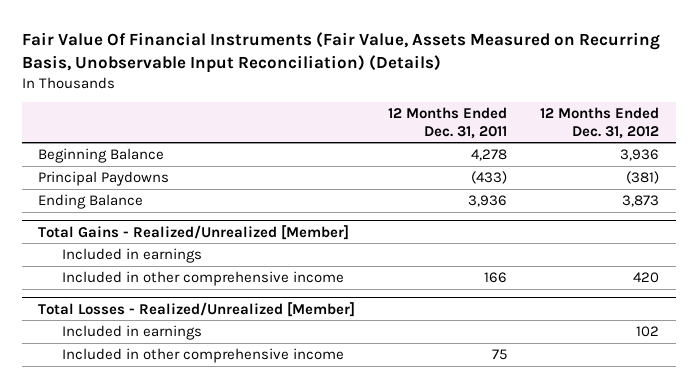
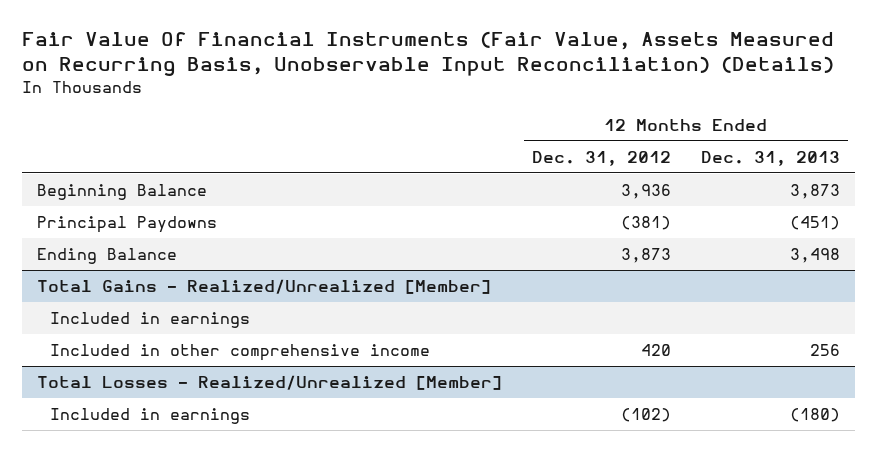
- | 12 Months Ended Dec. 31, 2011 | 12 Months Ended Dec. 31, 2012
+ | 12 Months Ended Dec. 31, 2012 | 12 Months Ended Dec. 31, 2013
@ Total Losses - Realized/Unrealized [Member]
- Included in earnings | | 102
- Included in other comprehensive income | 75 |
+ Included in earnings | (102) | (180)

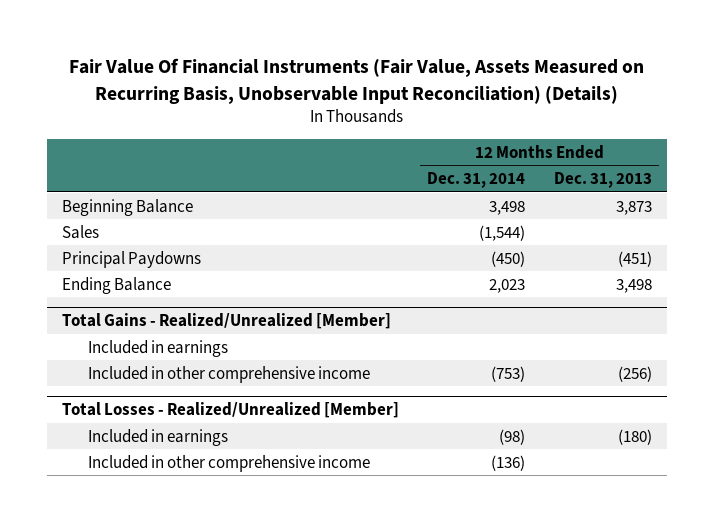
- | 12 Months Ended Dec. 31, 2012 | 12 Months Ended Dec. 31, 2013
+ | 12 Months Ended Dec. 31, 2014 | 12 Months Ended Dec. 31, 2013
+ Sales | (1,544) |
@ Total Gains - Realized/Unrealized [Member]
- Included in other comprehensive income | 420 | 256
+ Included in other comprehensive income | (753) | (256)
@ Total Losses - Realized/Unrealized [Member]
+ Included in other comprehensive income | (136) |

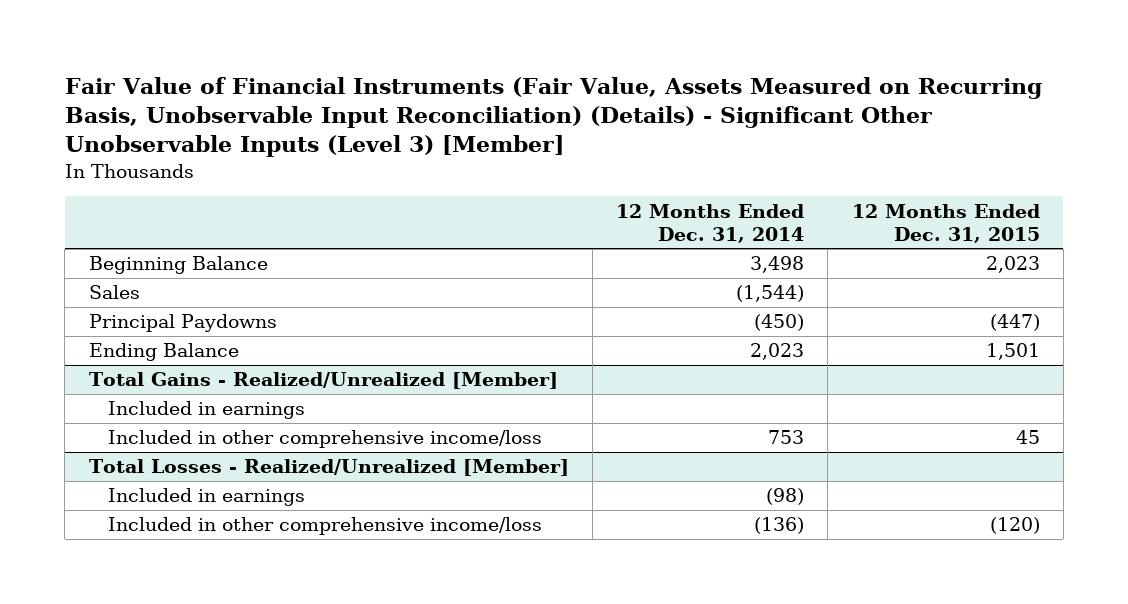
- Fair Value Of Financial Instruments (Fair Value, Assets Measured on Recurring Basis, Unobservable Input Reconciliation) (Details)
+ Fair Value of Financial Instruments (Fair Value, Assets Measured on Recurring Basis, Unobservable Input Reconciliation) (Details) - Significant Other Unobservable Inputs (Level 3) [Member]
- | 12 Months Ended Dec. 31, 2014 | 12 Months Ended Dec. 31, 2013
+ | 12 Months Ended Dec. 31, 2014 | 12 Months Ended Dec. 31, 2015
@ Total Gains - Realized/Unrealized [Member]
- Included in other comprehensive income | (753) | (256)
+ Included in other comprehensive income/loss | 753 | 45
@ Total Losses - Realized/Unrealized [Member]
- Included in other comprehensive income | (136) |
+ Included in other comprehensive income/loss | (136) | (120)

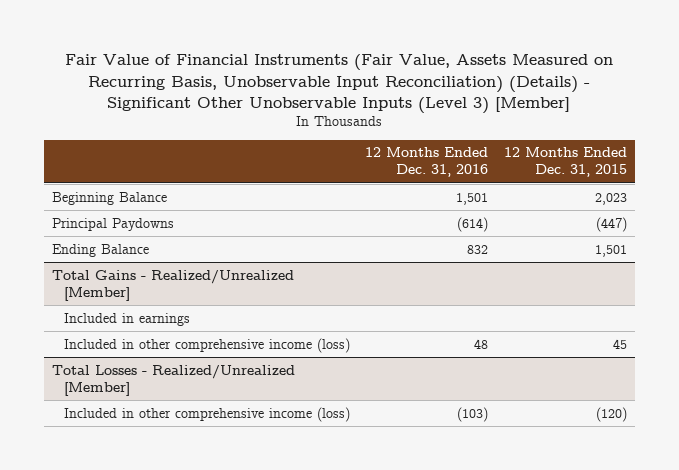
- | 12 Months Ended Dec. 31, 2014 | 12 Months Ended Dec. 31, 2015
+ | 12 Months Ended Dec. 31, 2016 | 12 Months Ended Dec. 31, 2015
- Sales | (1,544) |
@ Total Gains - Realized/Unrealized [Member]
- Included in other comprehensive income/loss | 753 | 45
+ Included in other comprehensive income (loss) | 48 | 45
@ Total Losses - Realized/Unrealized [Member]
- Included in earnings | (98) |
- Included in other comprehensive income/loss | (136) | (120)
+ Included in other comprehensive income (loss) | (103) | (120)

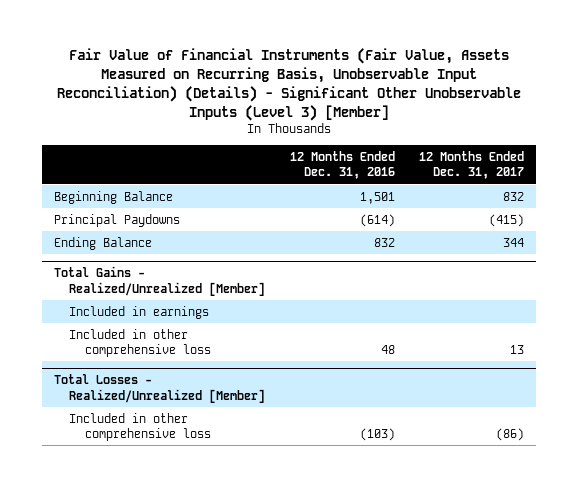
- | 12 Months Ended Dec. 31, 2016 | 12 Months Ended Dec. 31, 2015
+ | 12 Months Ended Dec. 31, 2016 | 12 Months Ended Dec. 31, 2017
@ Total Gains - Realized/Unrealized [Member]
- Included in other comprehensive income (loss) | 48 | 45
+ Included in other comprehensive loss | 48 | 13
@ Total Losses - Realized/Unrealized [Member]
- Included in other comprehensive income (loss) | (103) | (120)
+ Included in other comprehensive loss | (103) | (86)

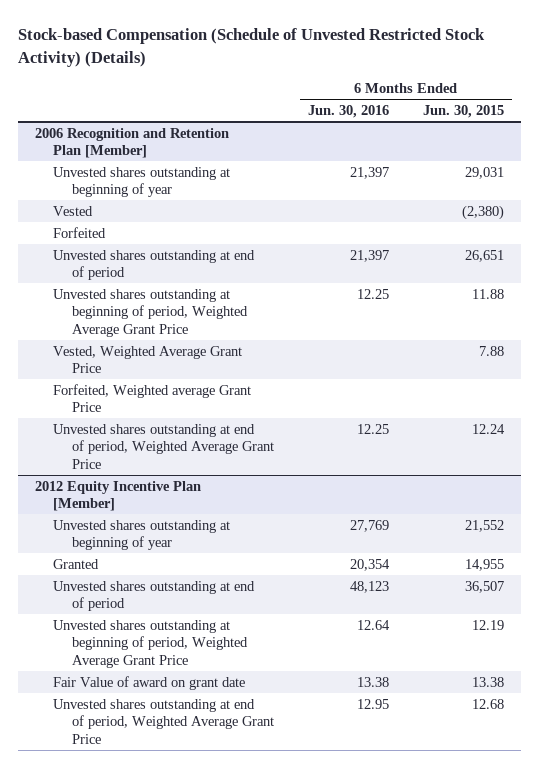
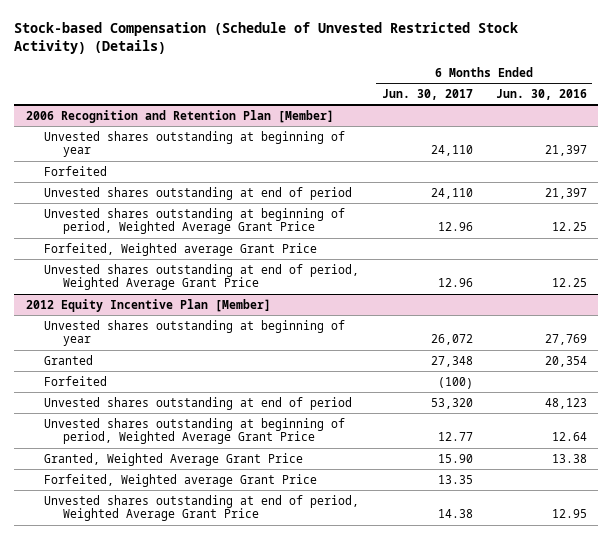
- | 6 Months Ended Jun. 30, 2016 | 6 Months Ended Jun. 30, 2015
+ | 6 Months Ended Jun. 30, 2017 | 6 Months Ended Jun. 30, 2016
@ 2006 Recognition and Retention Plan [Member]
- Vested | | (2,380)
- Vested, Weighted Average Grant Price | | 7.88
@ 2012 Equity Incentive Plan [Member]
+ Forfeited | (100) |
- Fair Value of award on grant date | 13.38 | 13.38
+ Granted, Weighted Average Grant Price | 15.90 | 13.38
+ Forfeited, Weighted average Grant Price | 13.35 |

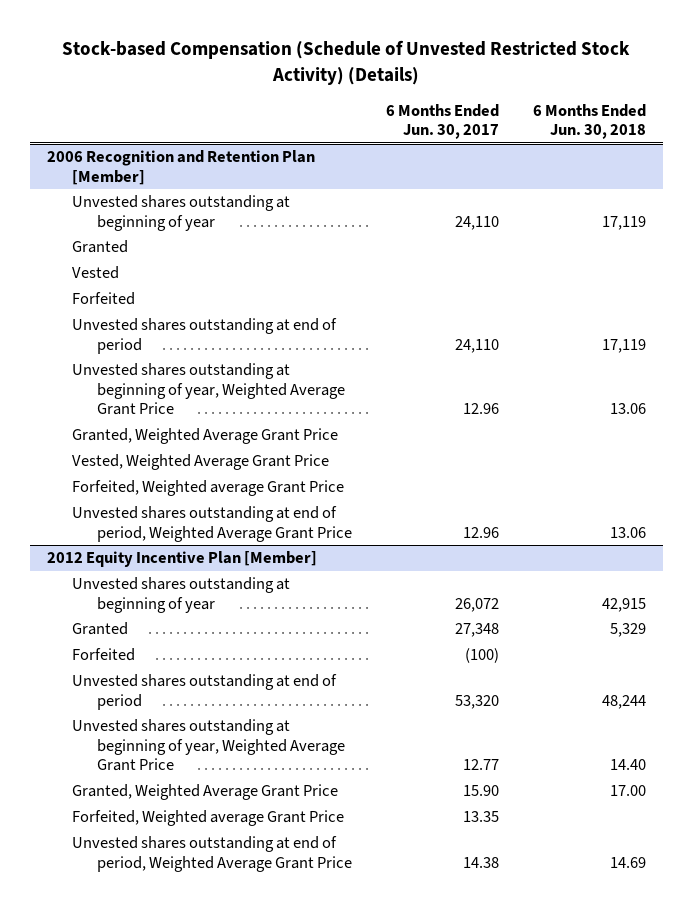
- | 6 Months Ended Jun. 30, 2017 | 6 Months Ended Jun. 30, 2016
+ | 6 Months Ended Jun. 30, 2017 | 6 Months Ended Jun. 30, 2018
@ 2006 Recognition and Retention Plan [Member]
+ Granted
+ Vested
- Unvested shares outstanding at beginning of period, Weighted Average Grant Price | 12.96 | 12.25
+ Unvested shares outstanding at beginning of year, Weighted Average Grant Price | 12.96 | 13.06
+ Granted, Weighted Average Grant Price
+ Vested, Weighted Average Grant Price
@ 2012 Equity Incentive Plan [Member]
- Unvested shares outstanding at beginning of period, Weighted Average Grant Price | 12.77 | 12.64
+ Unvested shares outstanding at beginning of year, Weighted Average Grant Price | 12.77 | 14.40

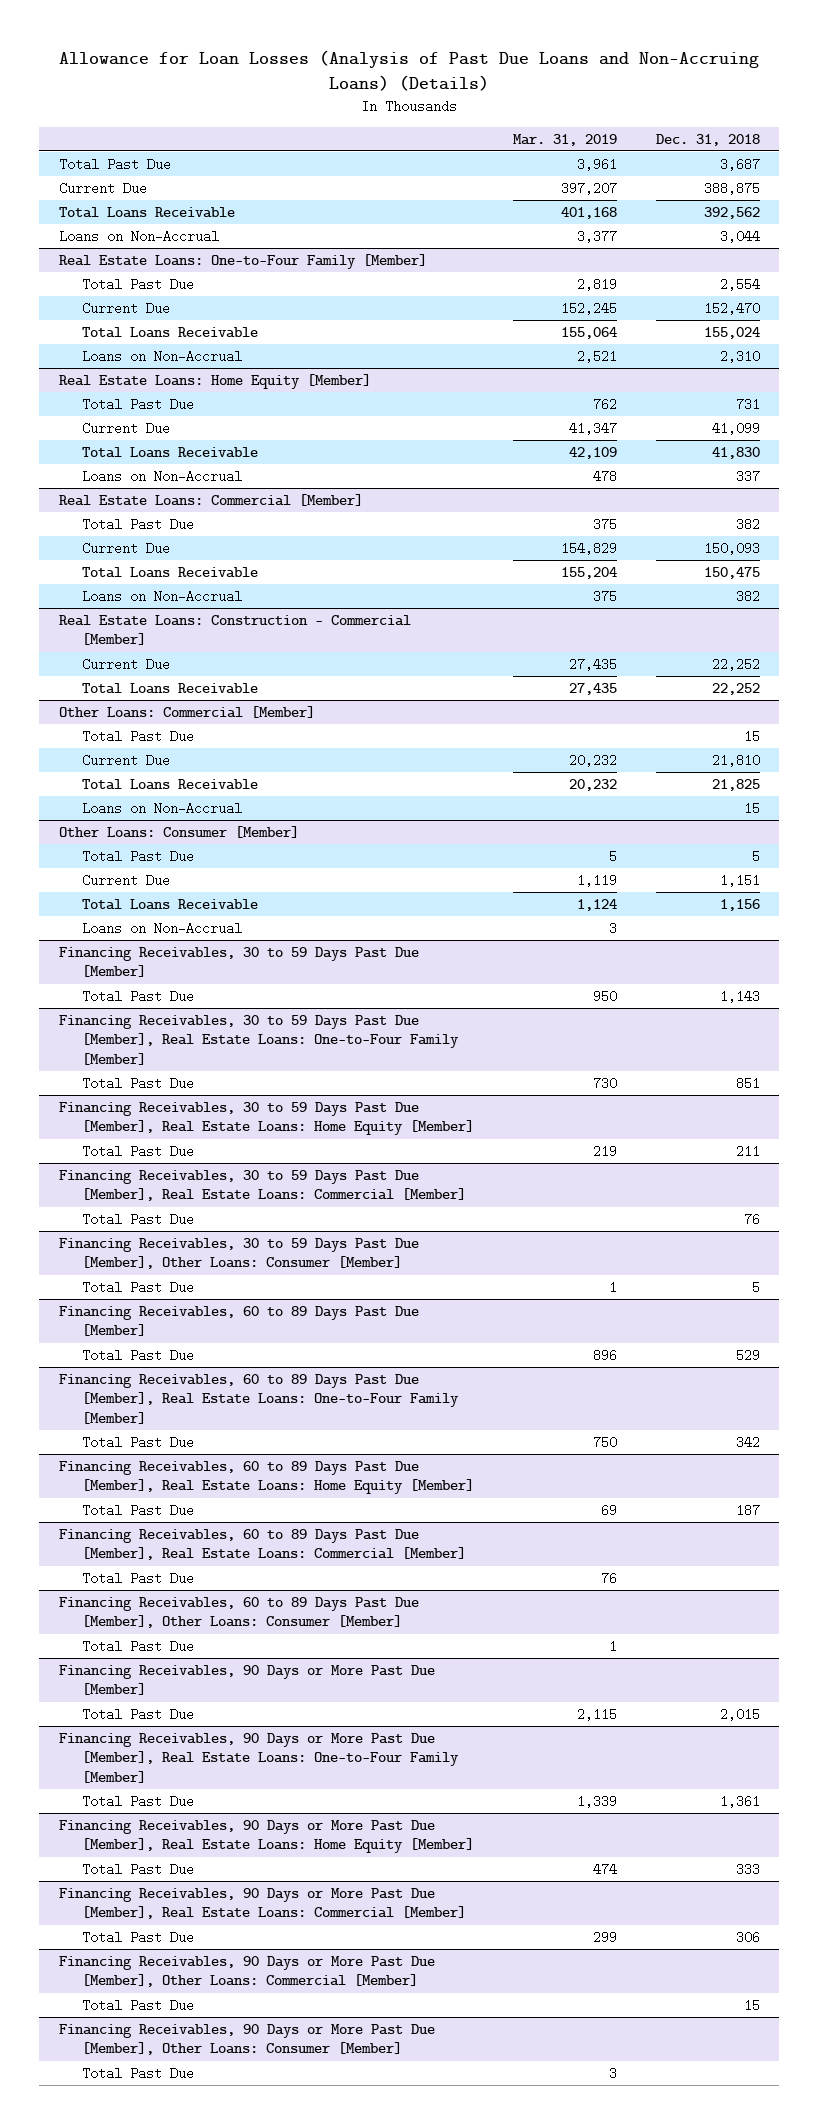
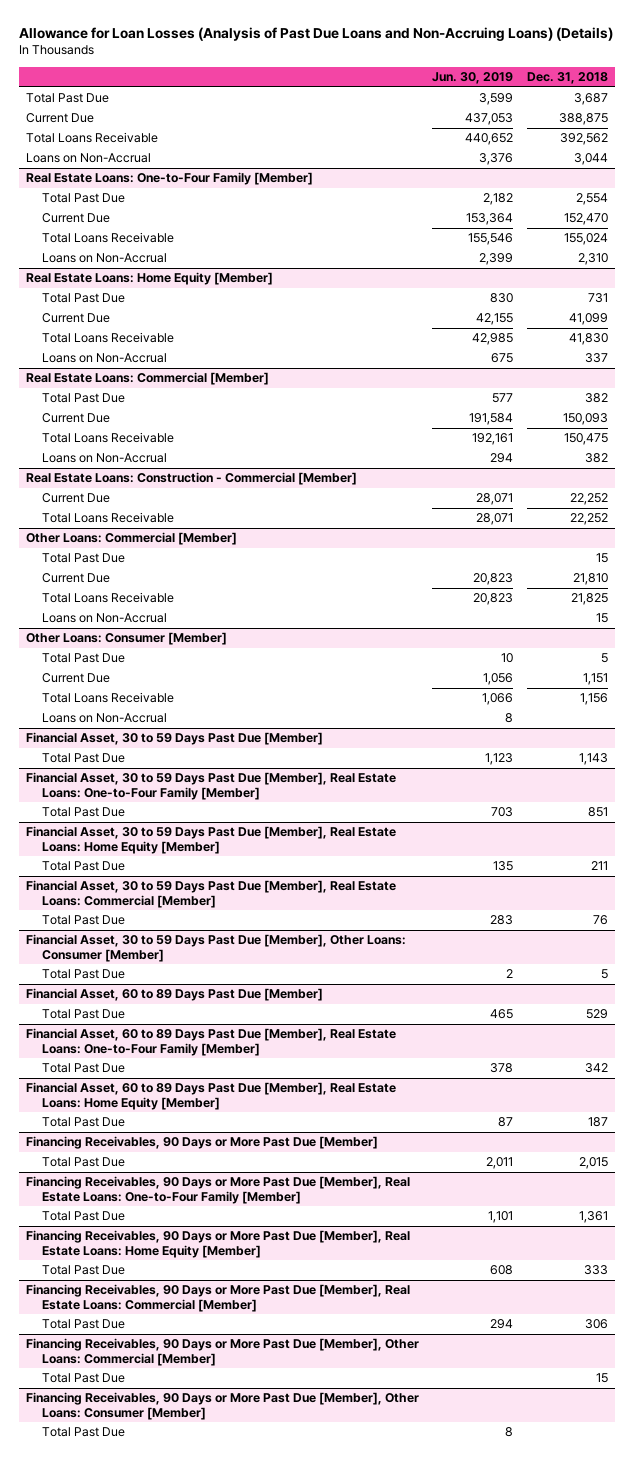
- | Mar. 31, 2019 | Dec. 31, 2018
+ | Jun. 30, 2019 | Dec. 31, 2018
- Financing Receivables, 30 to 59 Days Past Due [Member]
+ Financial Asset, 30 to 59 Days Past Due [Member]
- Financing Receivables, 30 to 59 Days Past Due [Member], Real Estate Loans: One-to-Four Family [Member]
+ Financial Asset, 30 to 59 Days Past Due [Member], Real Estate Loans: One-to-Four Family [Member]
- Financing Receivables, 30 to 59 Days Past Due [Member], Real Estate Loans: Home Equity [Member]
+ Financial Asset, 30 to 59 Days Past Due [Member], Real Estate Loans: Home Equity [Member]
- Financing Receivables, 30 to 59 Days Past Due [Member], Real Estate Loans: Commercial [Member]
+ Financial Asset, 30 to 59 Days Past Due [Member], Real Estate Loans: Commercial [Member]
- Financing Receivables, 30 to 59 Days Past Due [Member], Other Loans: Consumer [Member]
+ Financial Asset, 30 to 59 Days Past Due [Member], Other Loans: Consumer [Member]
- Financing Receivables, 60 to 89 Days Past Due [Member]
+ Financial Asset, 60 to 89 Days Past Due [Member]
- Financing Receivables, 60 to 89 Days Past Due [Member], Real Estate Loans: One-to-Four Family [Member]
+ Financial Asset, 60 to 89 Days Past Due [Member], Real Estate Loans: One-to-Four Family [Member]
- Financing Receivables, 60 to 89 Days Past Due [Member], Real Estate Loans: Home Equity [Member]
+ Financial Asset, 60 to 89 Days Past Due [Member], Real Estate Loans: Home Equity [Member]
- Financing Receivables, 60 to 89 Days Past Due [Member], Real Estate Loans: Commercial [Member]
- Total Past Due | 76 |
- Financing Receivables, 60 to 89 Days Past Due [Member], Other Loans: Consumer [Member]
- Total Past Due | 1 |

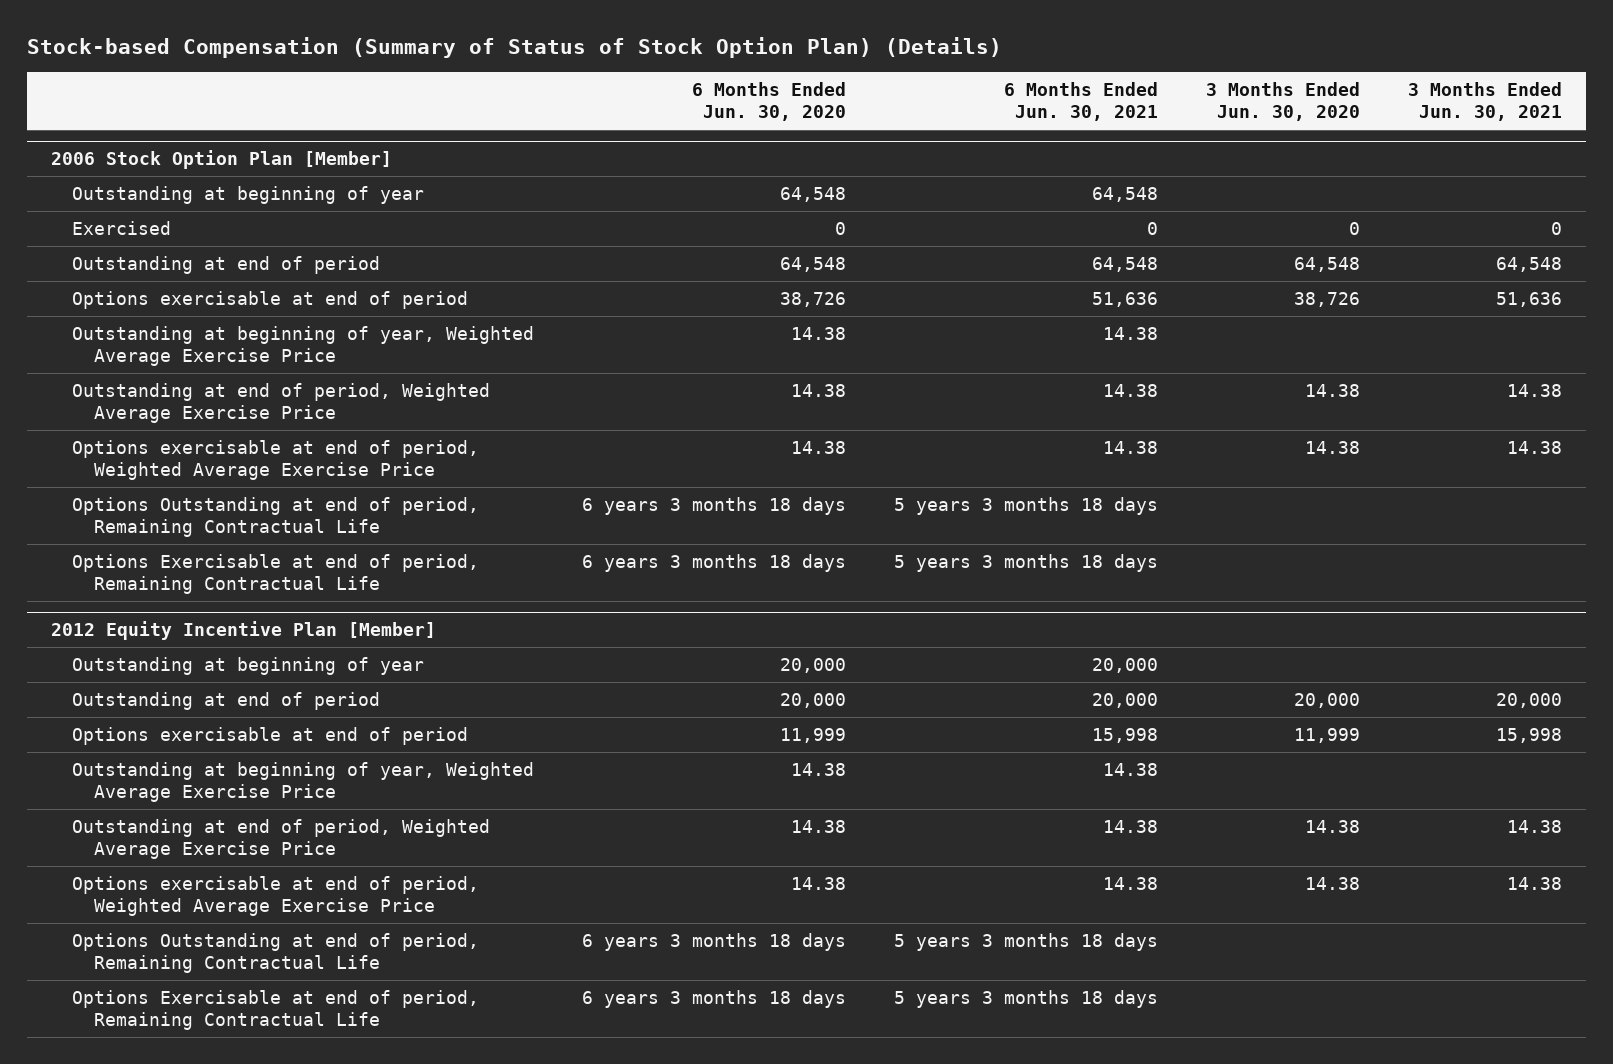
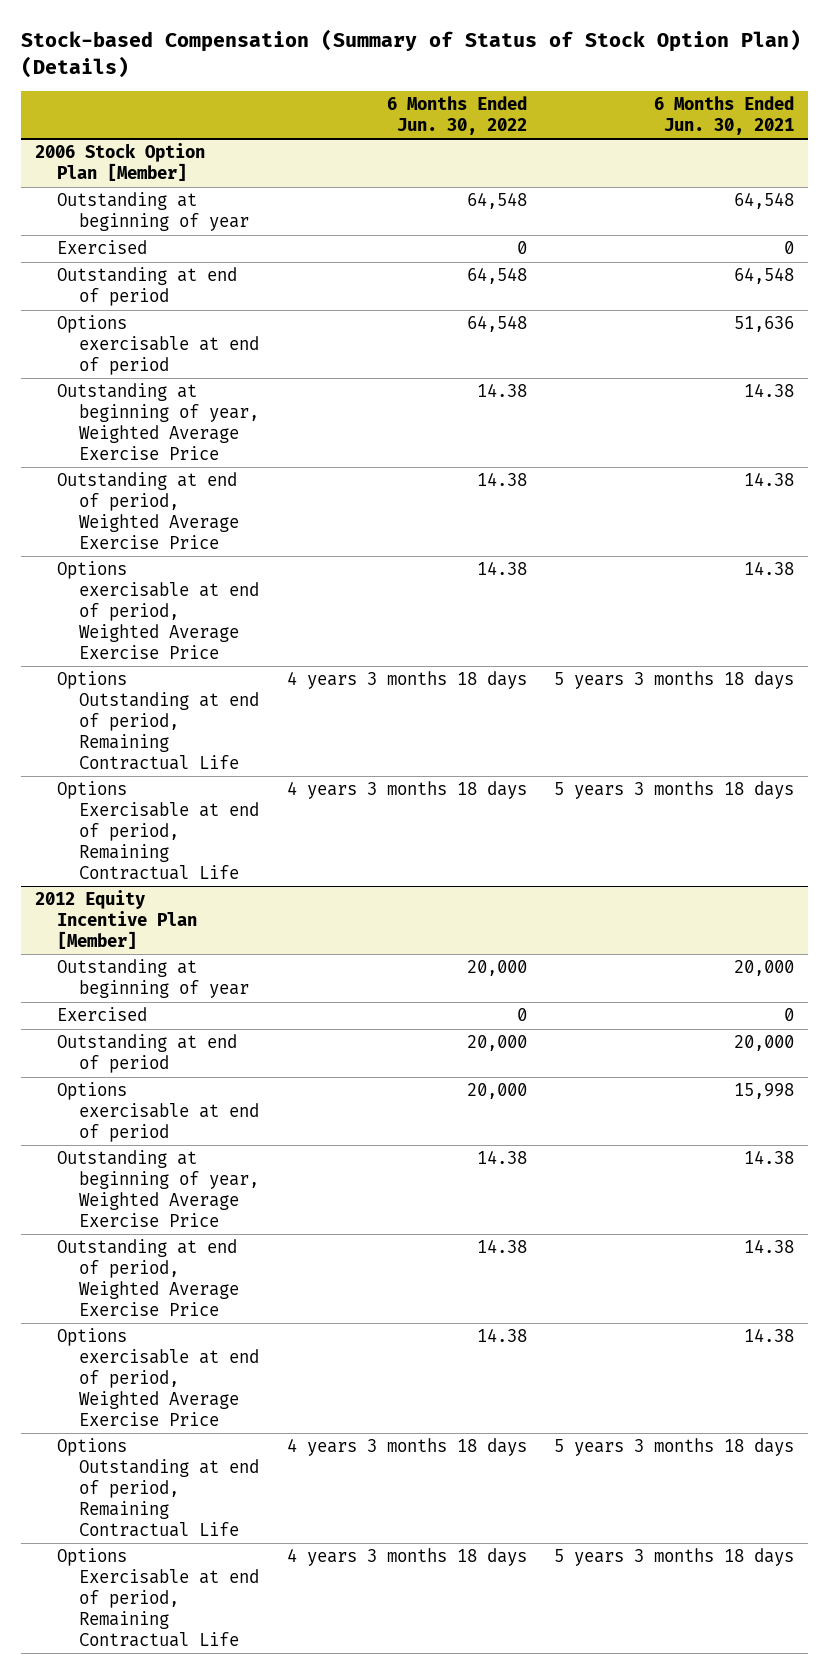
- | 6 Months Ended Jun. 30, 2020 | 6 Months Ended Jun. 30, 2021 | 3 Months Ended Jun. 30, 2020 | 3 Months Ended Jun. 30, 2021
+ | 6 Months Ended Jun. 30, 2022 | 6 Months Ended Jun. 30, 2021
@ 2012 Equity Incentive Plan [Member]
+ Exercised | 0 | 0

